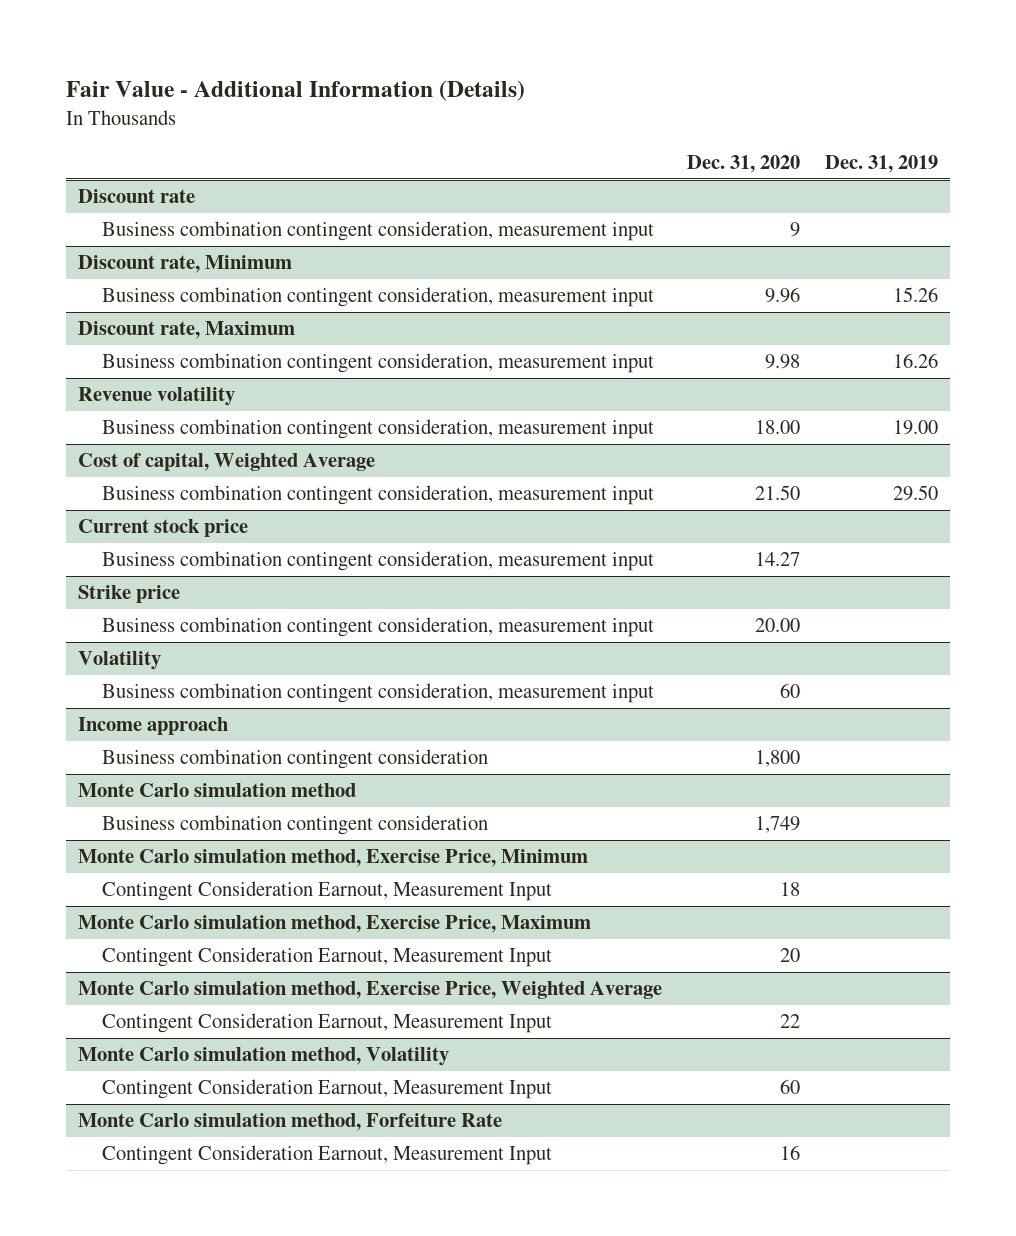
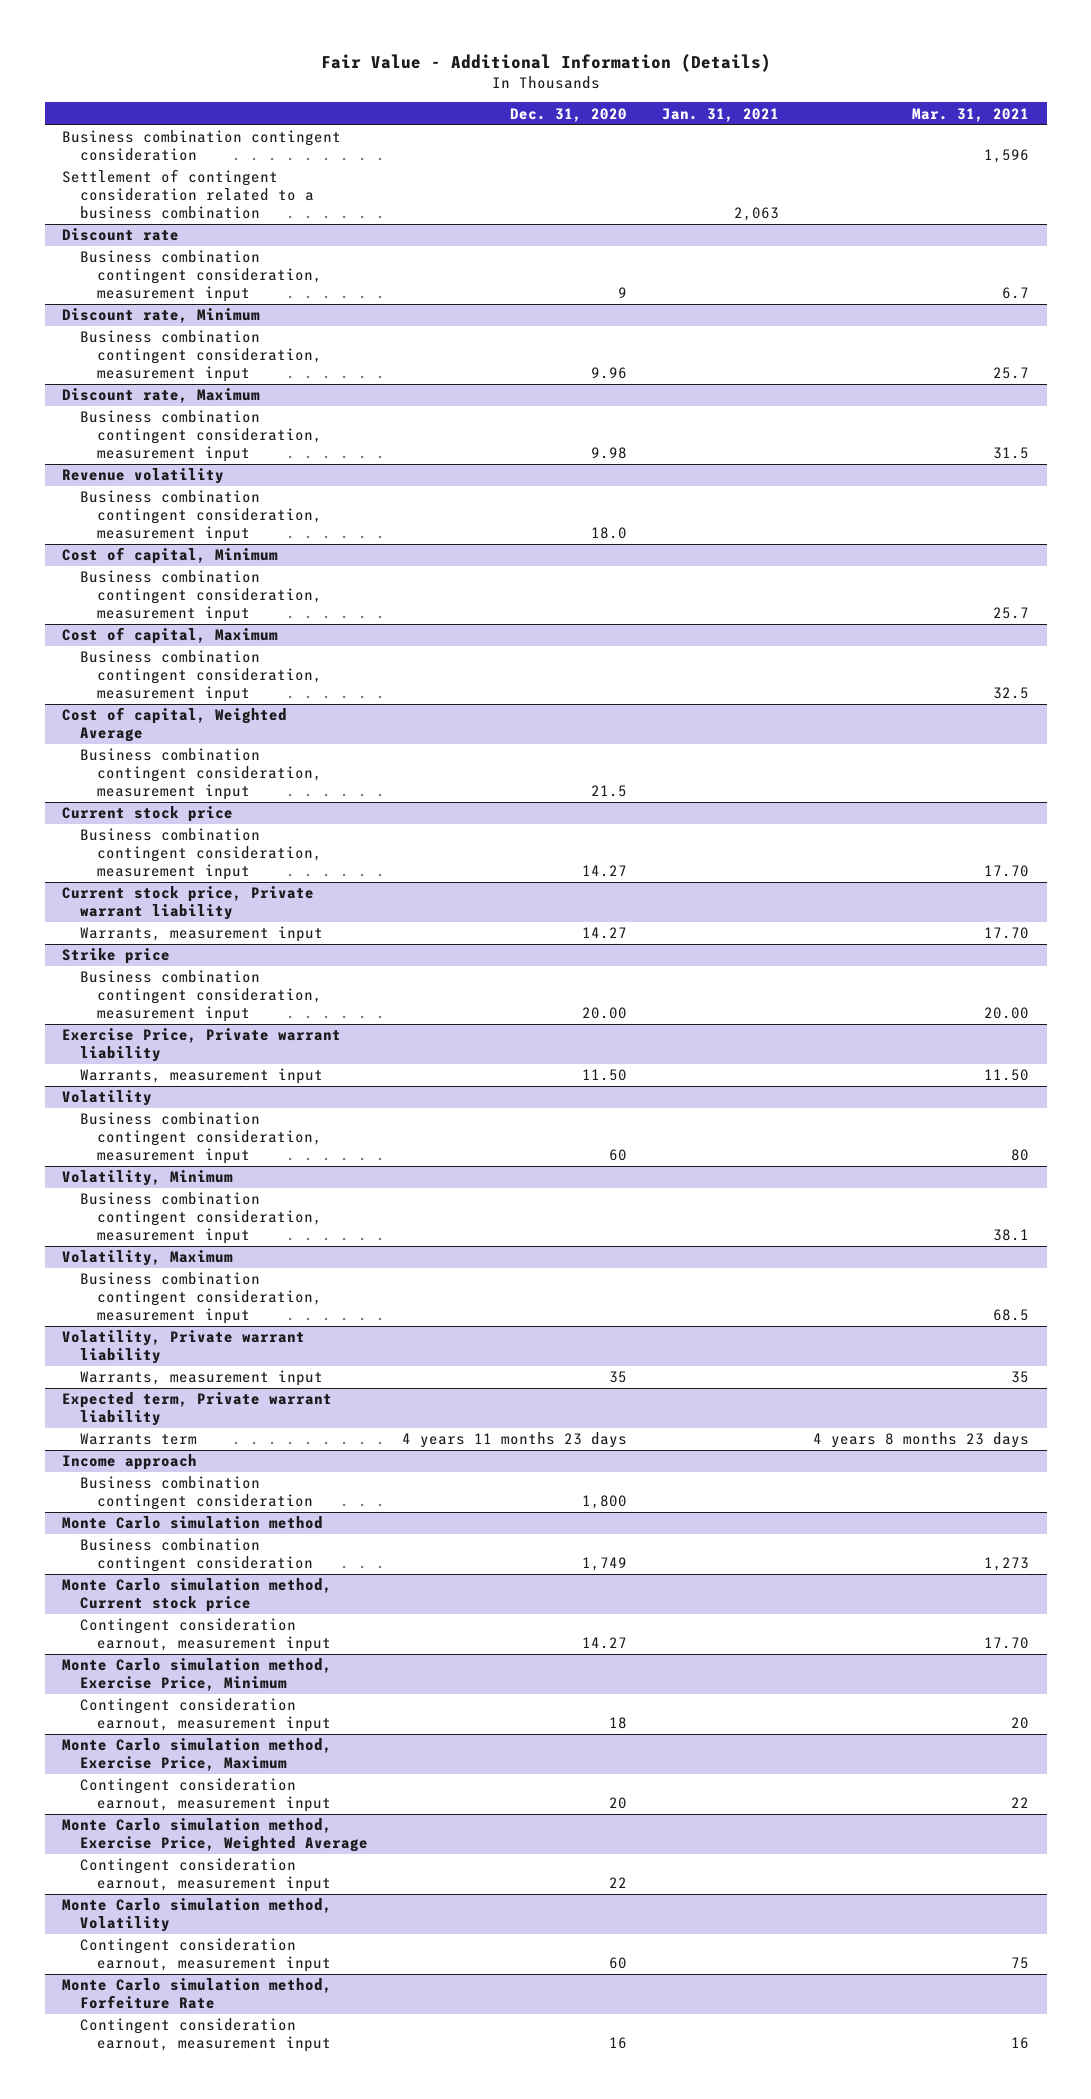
- | Dec. 31, 2020 | Dec. 31, 2019
+ | Dec. 31, 2020 | Jan. 31, 2021 | Mar. 31, 2021
+ Business combination contingent consideration | | | 1,596
+ Settlement of contingent consideration related to a business combination | | 2,063 |
@ Revenue volatility
- Business combination contingent consideration, measurement input | 18.00 | 19.00
+ Business combination contingent consideration, measurement input | 18.0 | |
+ Cost of capital, Minimum
+ Business combination contingent consideration, measurement input | | | 25.7
+ Cost of capital, Maximum
+ Business combination contingent consideration, measurement input | | | 32.5
@ Cost of capital, Weighted Average
- Business combination contingent consideration, measurement input | 21.50 | 29.50
+ Business combination contingent consideration, measurement input | 21.5 | |
+ Current stock price, Private warrant liability
+ Warrants, measurement input | 14.27 | | 17.70
+ Exercise Price, Private warrant liability
+ Warrants, measurement input | 11.50 | | 11.50
+ Volatility, Minimum
+ Business combination contingent consideration, measurement input | | | 38.1
+ Volatility, Maximum
+ Business combination contingent consideration, measurement input | | | 68.5
+ Volatility, Private warrant liability
+ Warrants, measurement input | 35 | | 35
+ Expected term, Private warrant liability
+ Warrants term | 4 years 11 months 23 days | | 4 years 8 months 23 days
+ Monte Carlo simulation method, Current stock price
+ Contingent consideration earnout, measurement input | 14.27 | | 17.70
@ Monte Carlo simulation method, Exercise Price, Minimum
- Contingent Consideration Earnout, Measurement Input | 18 |
+ Contingent consideration earnout, measurement input | 18 | | 20
@ Monte Carlo simulation method, Exercise Price, Maximum
- Contingent Consideration Earnout, Measurement Input | 20 |
+ Contingent consideration earnout, measurement input | 20 | | 22
@ Monte Carlo simulation method, Exercise Price, Weighted Average
- Contingent Consideration Earnout, Measurement Input | 22 |
+ Contingent consideration earnout, measurement input | 22 | |
@ Monte Carlo simulation method, Volatility
- Contingent Consideration Earnout, Measurement Input | 60 |
+ Contingent consideration earnout, measurement input | 60 | | 75
@ Monte Carlo simulation method, Forfeiture Rate
- Contingent Consideration Earnout, Measurement Input | 16 |
+ Contingent consideration earnout, measurement input | 16 | | 16

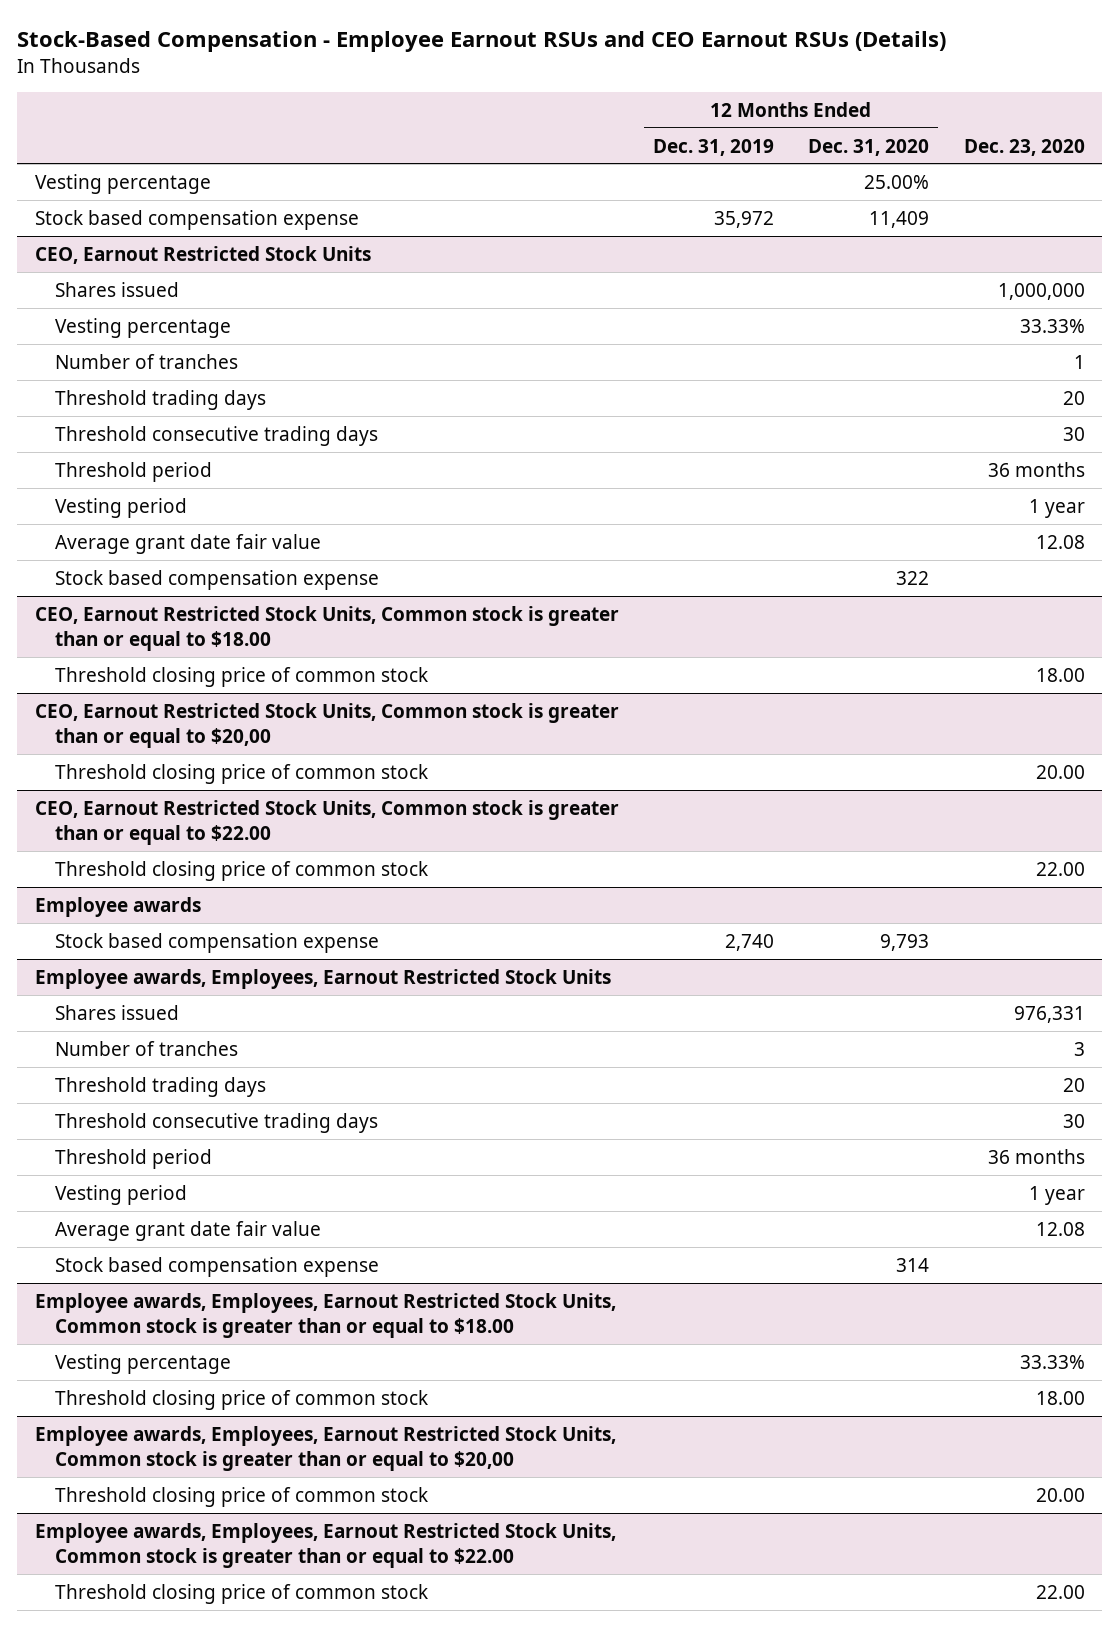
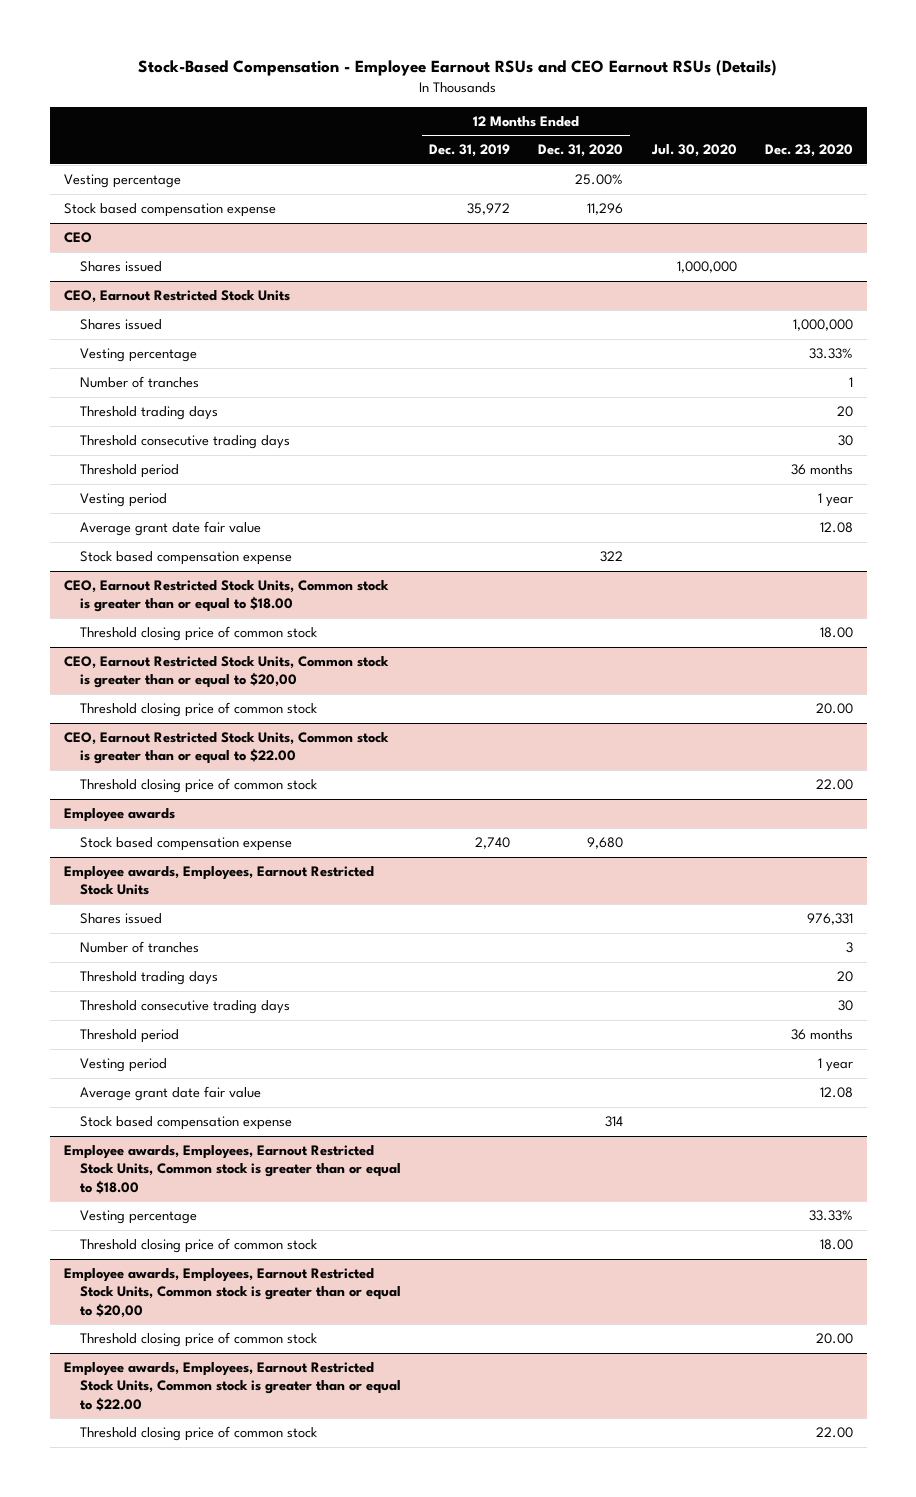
- | 12 Months Ended Dec. 31, 2019 | 12 Months Ended Dec. 31, 2020 | Dec. 23, 2020
+ | 12 Months Ended Dec. 31, 2019 | 12 Months Ended Dec. 31, 2020 | Jul. 30, 2020 | Dec. 23, 2020
- Stock based compensation expense | 35,972 | 11,409 |
+ Stock based compensation expense | 35,972 | 11,296 | |
+ CEO
+ Shares issued | | | 1,000,000 |
@ Employee awards
- Stock based compensation expense | 2,740 | 9,793 |
+ Stock based compensation expense | 2,740 | 9,680 | |

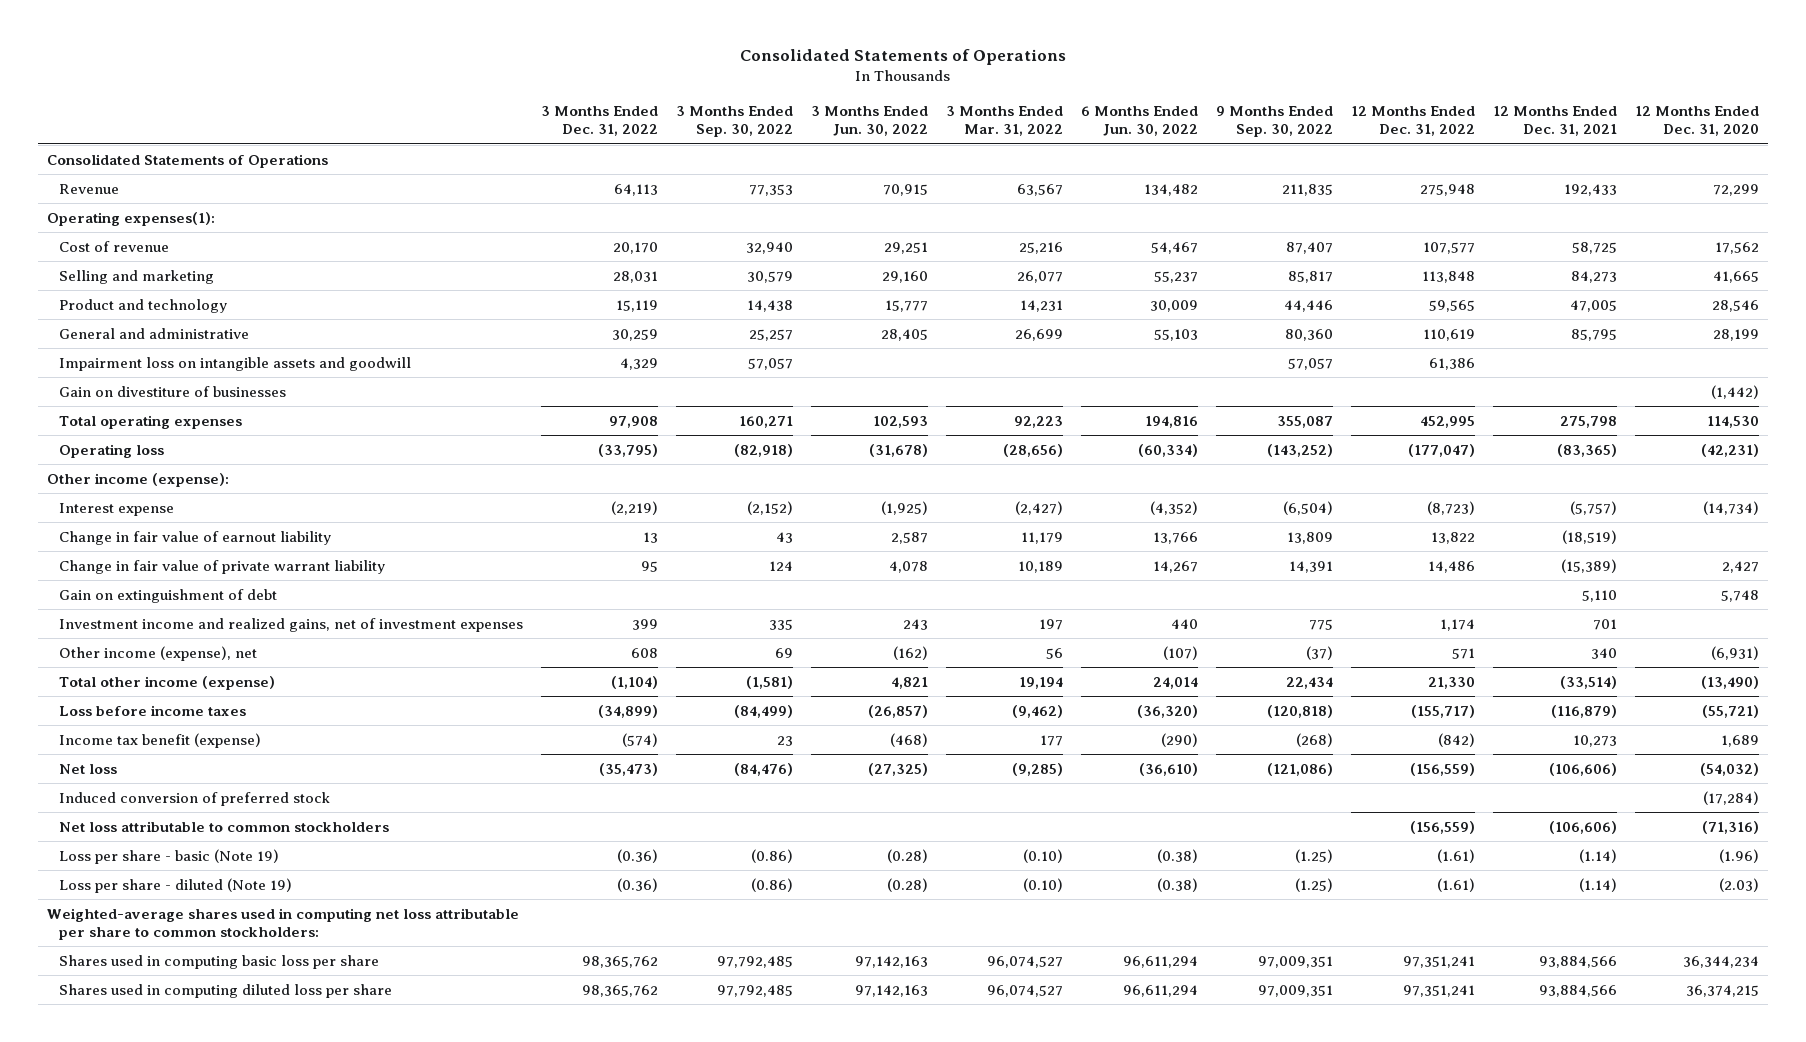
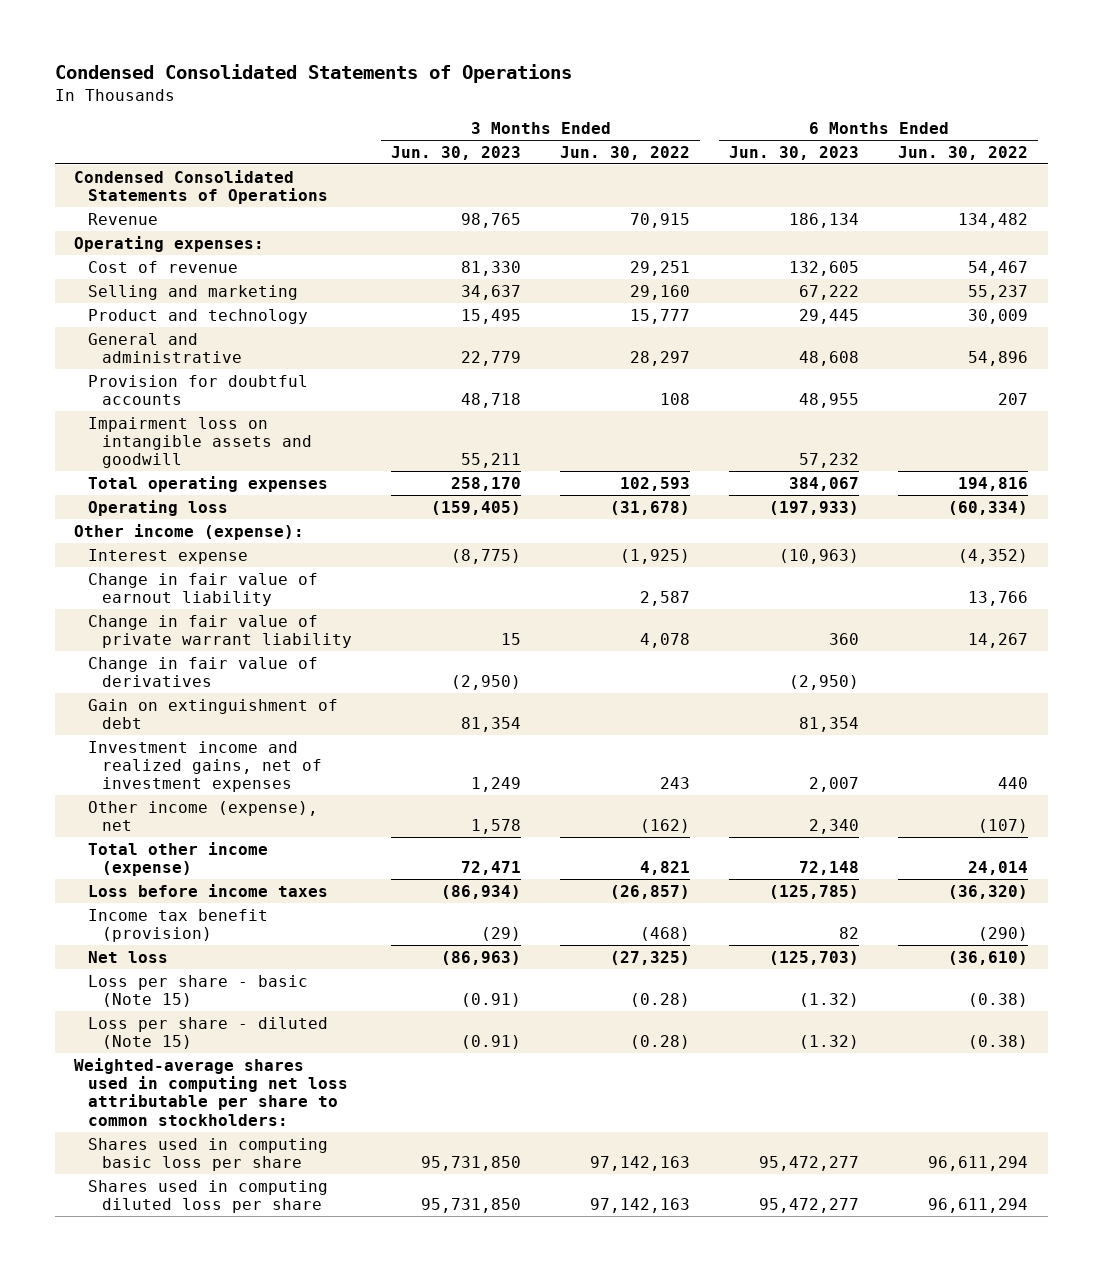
- Consolidated Statements of Operations
+ Condensed Consolidated Statements of Operations
- | 3 Months Ended Dec. 31, 2022 | 3 Months Ended Sep. 30, 2022 | 3 Months Ended Jun. 30, 2022 | 3 Months Ended Mar. 31, 2022 | 6 Months Ended Jun. 30, 2022 | 9 Months Ended Sep. 30, 2022 | 12 Months Ended Dec. 31, 2022 | 12 Months Ended Dec. 31, 2021 | 12 Months Ended Dec. 31, 2020
+ | 3 Months Ended Jun. 30, 2023 | 3 Months Ended Jun. 30, 2022 | 6 Months Ended Jun. 30, 2023 | 6 Months Ended Jun. 30, 2022
- Consolidated Statements of Operations
+ Condensed Consolidated Statements of Operations
- Operating expenses(1):
+ Operating expenses:
- General and administrative | 30,259 | 25,257 | 28,405 | 26,699 | 55,103 | 80,360 | 110,619 | 85,795 | 28,199
+ General and administrative | 22,779 | 28,297 | 48,608 | 54,896
+ Provision for doubtful accounts | 48,718 | 108 | 48,955 | 207
- Gain on divestiture of businesses | | | | | | | | | (1,442)
+ Change in fair value of derivatives | (2,950) | | (2,950) |
- Income tax benefit (expense) | (574) | 23 | (468) | 177 | (290) | (268) | (842) | 10,273 | 1,689
+ Income tax benefit (provision) | (29) | (468) | 82 | (290)
- Induced conversion of preferred stock | | | | | | | | | (17,284)
- Net loss attributable to common stockholders | | | | | | | (156,559) | (106,606) | (71,316)
- Loss per share - basic (Note 19) | (0.36) | (0.86) | (0.28) | (0.10) | (0.38) | (1.25) | (1.61) | (1.14) | (1.96)
- Loss per share - diluted (Note 19) | (0.36) | (0.86) | (0.28) | (0.10) | (0.38) | (1.25) | (1.61) | (1.14) | (2.03)
+ Loss per share - basic (Note 15) | (0.91) | (0.28) | (1.32) | (0.38)
+ Loss per share - diluted (Note 15) | (0.91) | (0.28) | (1.32) | (0.38)

